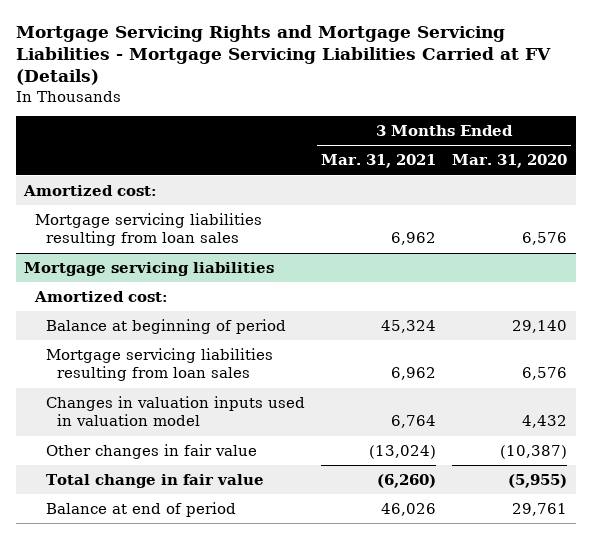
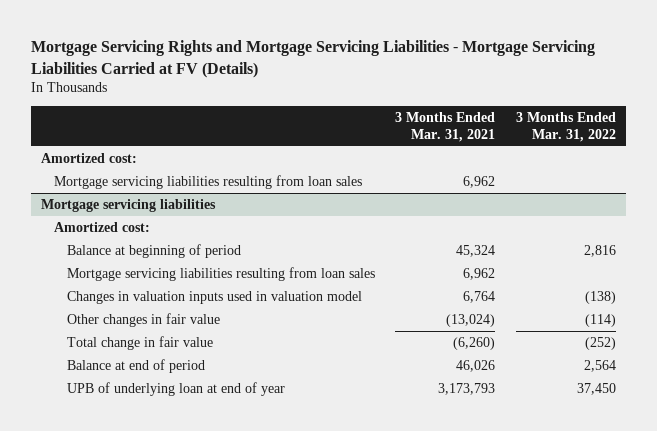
- | 3 Months Ended Mar. 31, 2021 | 3 Months Ended Mar. 31, 2020
+ | 3 Months Ended Mar. 31, 2021 | 3 Months Ended Mar. 31, 2022
@ Mortgage servicing liabilities
+ UPB of underlying loan at end of year | 3,173,793 | 37,450

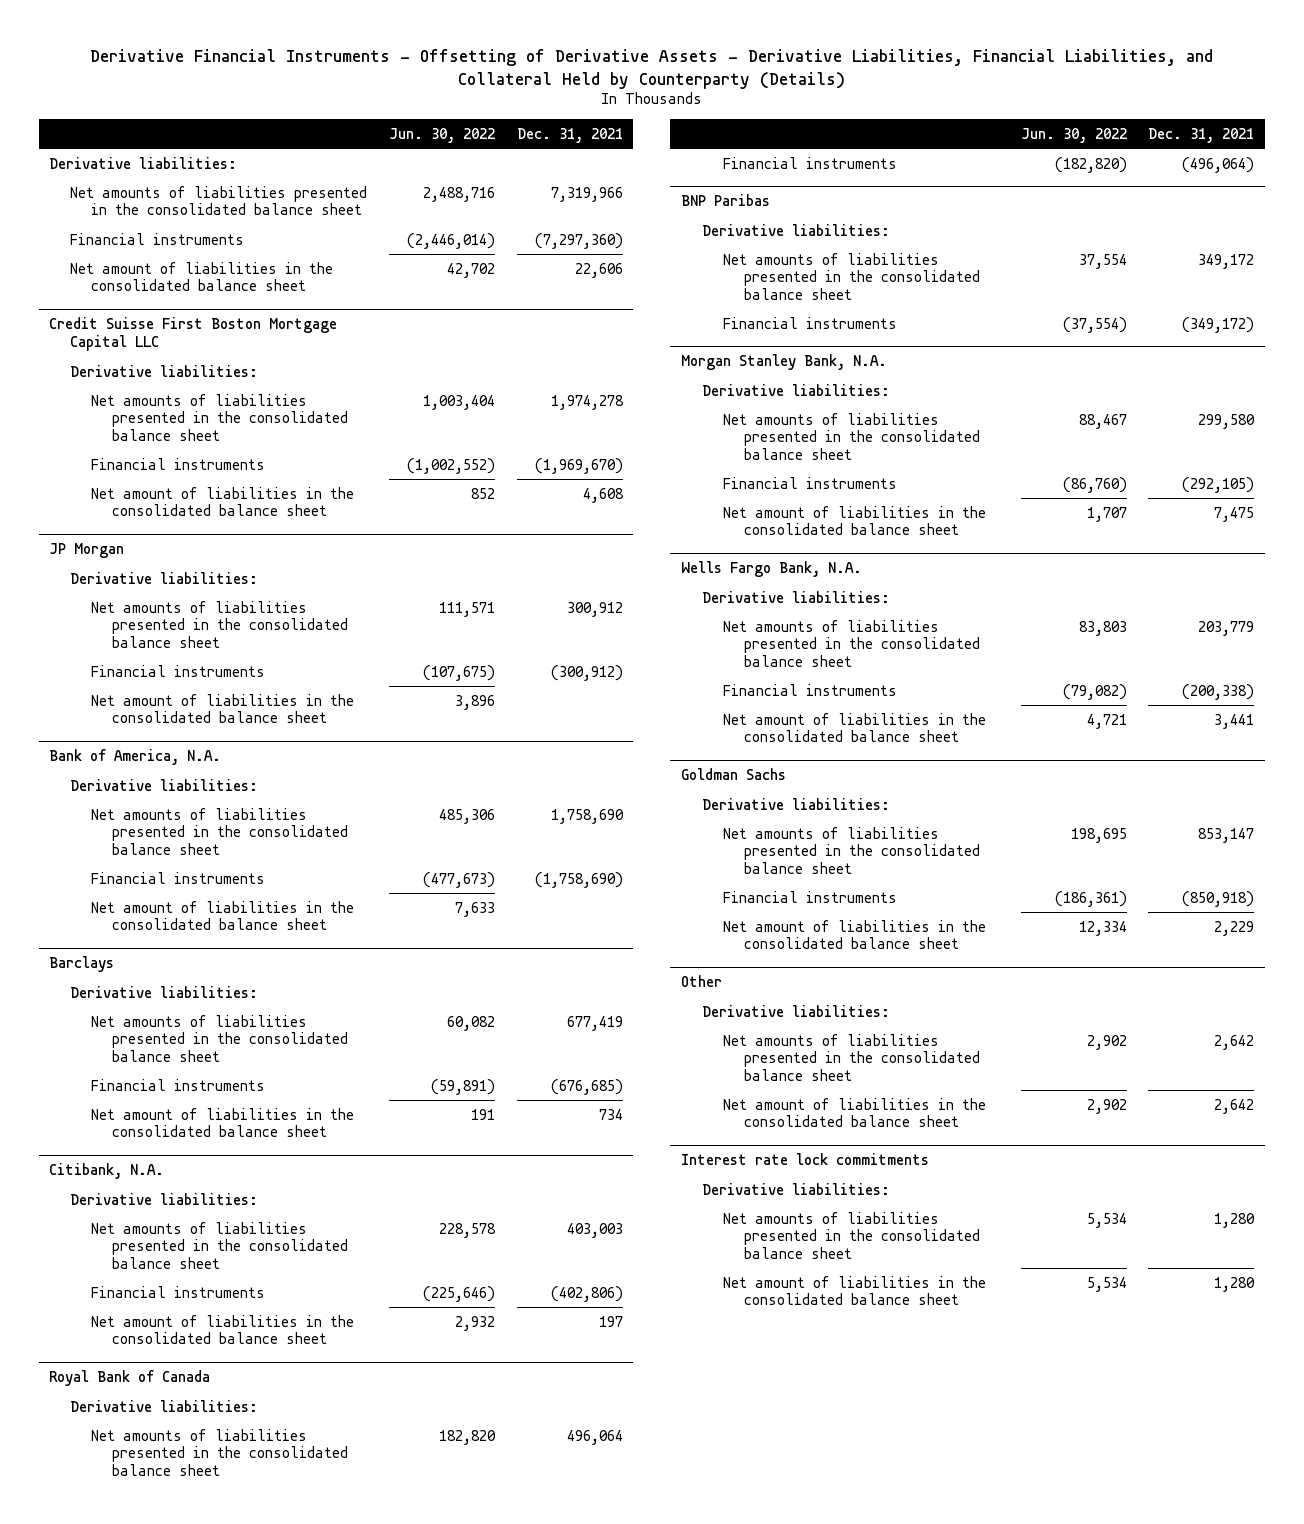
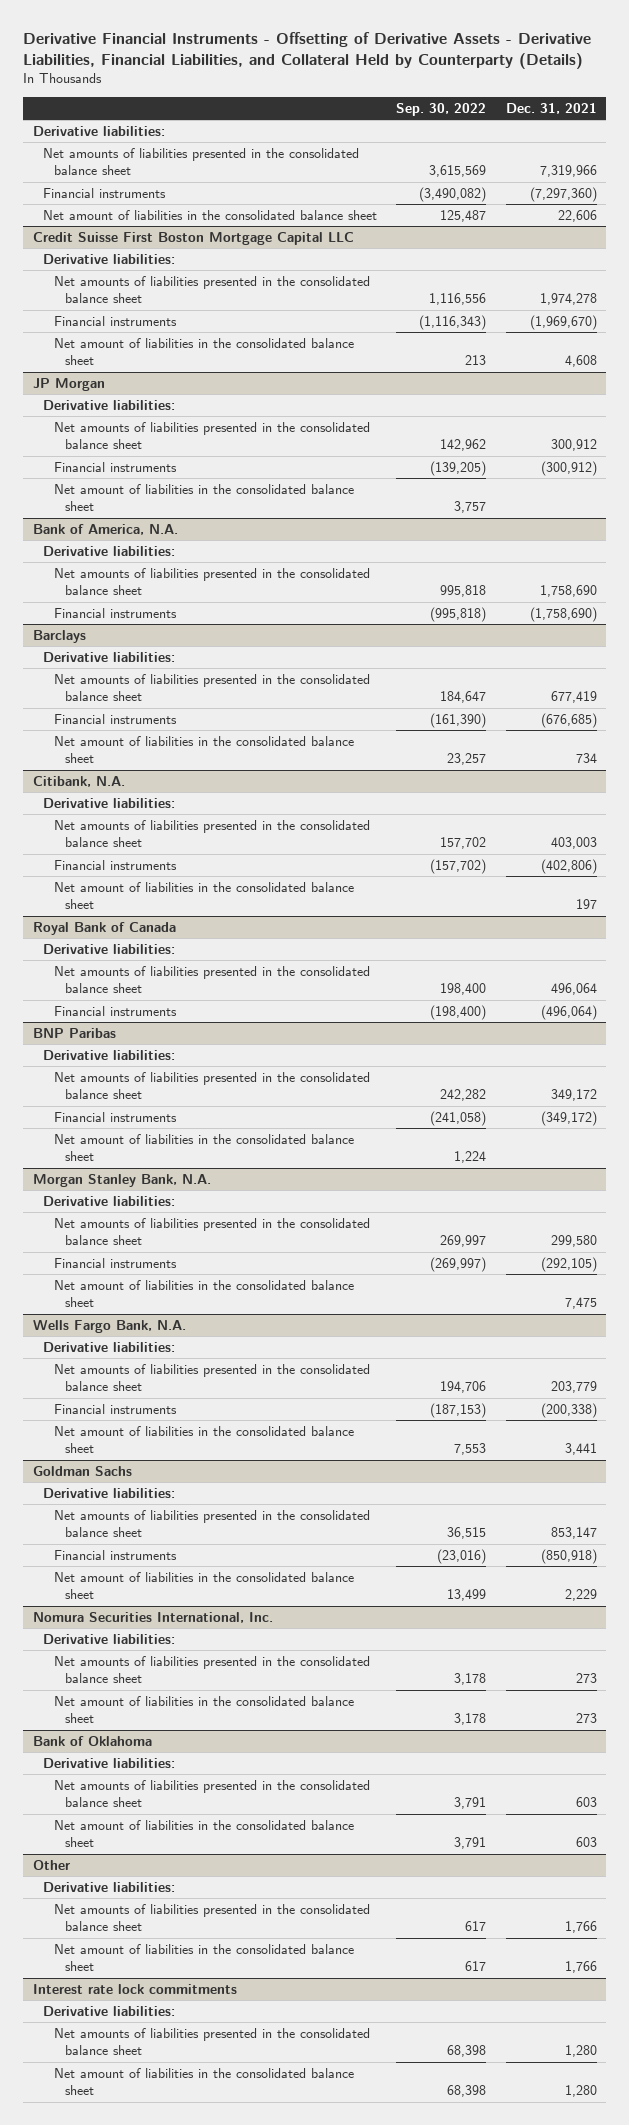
- | Jun. 30, 2022 | Dec. 31, 2021
+ | Sep. 30, 2022 | Dec. 31, 2021
@ Bank of America, N.A.
- Net amount of liabilities in the consolidated balance sheet | 7,633 |
@ BNP Paribas
+ Net amount of liabilities in the consolidated balance sheet | 1,224 |
+ Nomura Securities International, Inc.
+ Derivative liabilities:
+ Net amounts of liabilities presented in the consolidated balance sheet | 3,178 | 273
+ Net amount of liabilities in the consolidated balance sheet | 3,178 | 273
+ Bank of Oklahoma
+ Derivative liabilities:
+ Net amounts of liabilities presented in the consolidated balance sheet | 3,791 | 603
+ Net amount of liabilities in the consolidated balance sheet | 3,791 | 603
@ Other
- Net amounts of liabilities presented in the consolidated balance sheet | 2,902 | 2,642
- Net amount of liabilities in the consolidated balance sheet | 2,902 | 2,642
+ Net amounts of liabilities presented in the consolidated balance sheet | 617 | 1,766
+ Net amount of liabilities in the consolidated balance sheet | 617 | 1,766

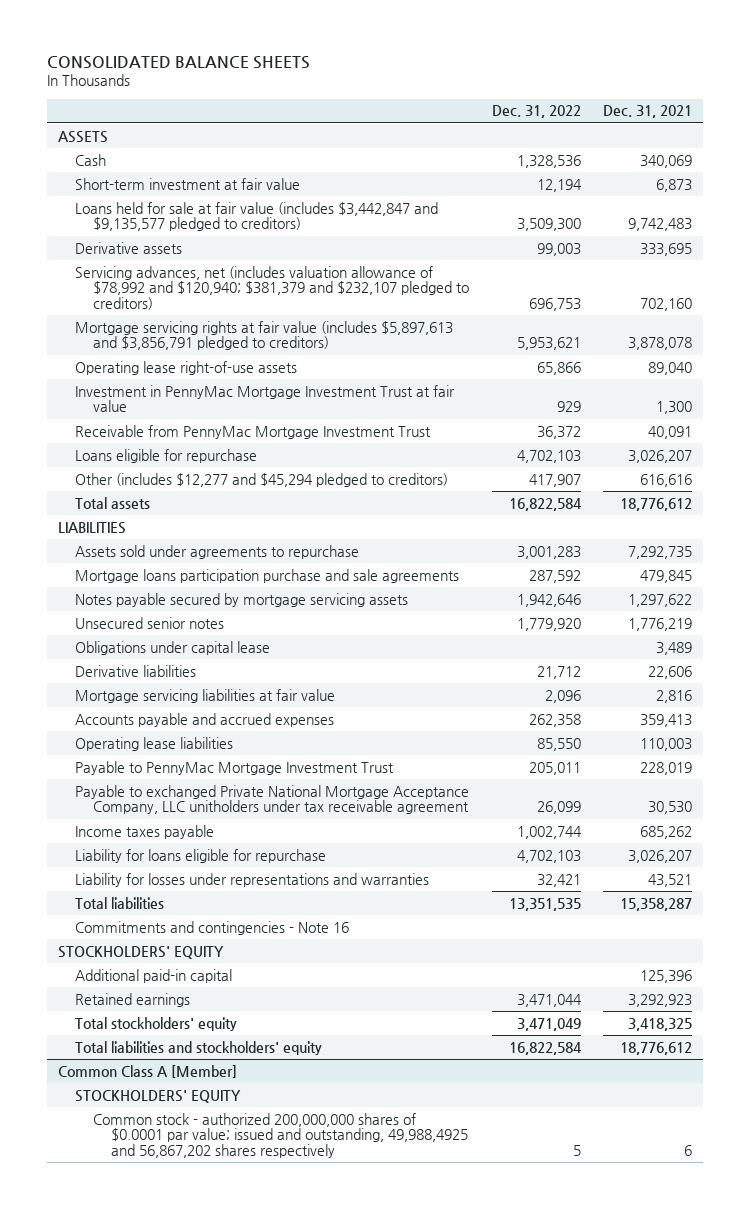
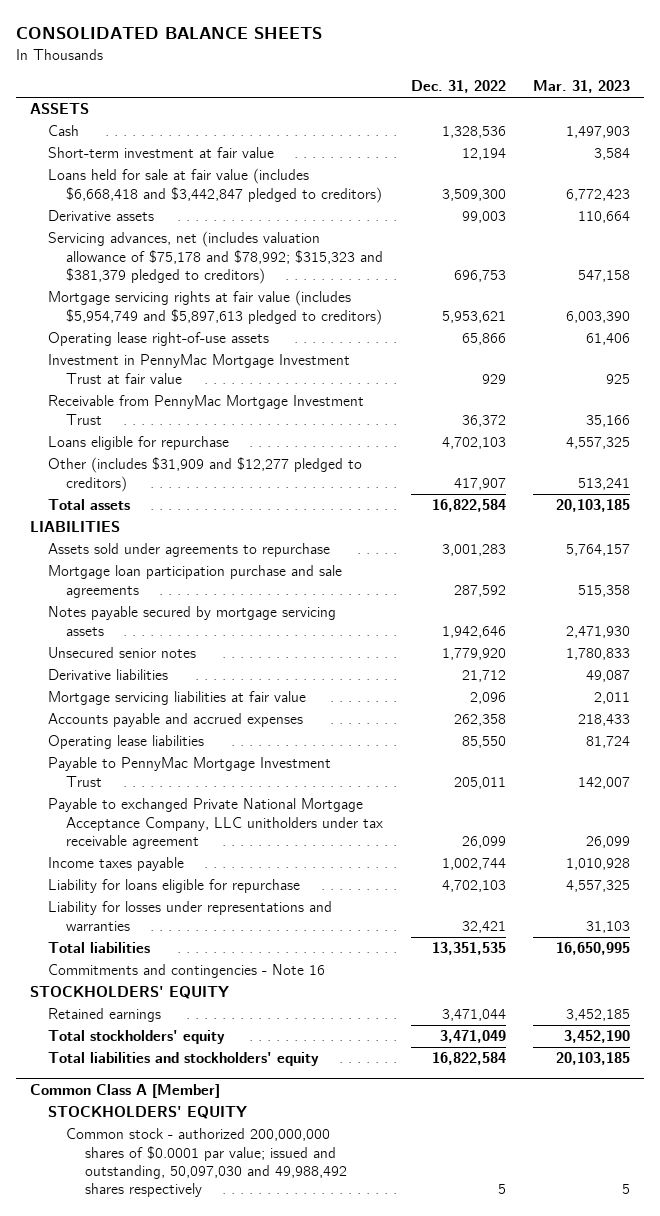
- | Dec. 31, 2022 | Dec. 31, 2021
+ | Dec. 31, 2022 | Mar. 31, 2023
- Loans held for sale at fair value (includes $3,442,847 and $9,135,577 pledged to creditors) | 3,509,300 | 9,742,483
+ Loans held for sale at fair value (includes $6,668,418 and $3,442,847 pledged to creditors) | 3,509,300 | 6,772,423
- Servicing advances, net (includes valuation allowance of $78,992 and $120,940; $381,379 and $232,107 pledged to creditors) | 696,753 | 702,160
- Mortgage servicing rights at fair value (includes $5,897,613 and $3,856,791 pledged to creditors) | 5,953,621 | 3,878,078
+ Servicing advances, net (includes valuation allowance of $75,178 and $78,992; $315,323 and $381,379 pledged to creditors) | 696,753 | 547,158
+ Mortgage servicing rights at fair value (includes $5,954,749 and $5,897,613 pledged to creditors) | 5,953,621 | 6,003,390
- Other (includes $12,277 and $45,294 pledged to creditors) | 417,907 | 616,616
+ Other (includes $31,909 and $12,277 pledged to creditors) | 417,907 | 513,241
- Mortgage loans participation purchase and sale agreements | 287,592 | 479,845
+ Mortgage loan participation purchase and sale agreements | 287,592 | 515,358
- Obligations under capital lease | | 3,489
- Additional paid-in capital | | 125,396
@ Common Class A [Member]
- Common stock - authorized 200,000,000 shares of $0.0001 par value; issued and outstanding, 49,988,4925 and 56,867,202 shares respectively | 5 | 6
+ Common stock - authorized 200,000,000 shares of $0.0001 par value; issued and outstanding, 50,097,030 and 49,988,492 shares respectively | 5 | 5

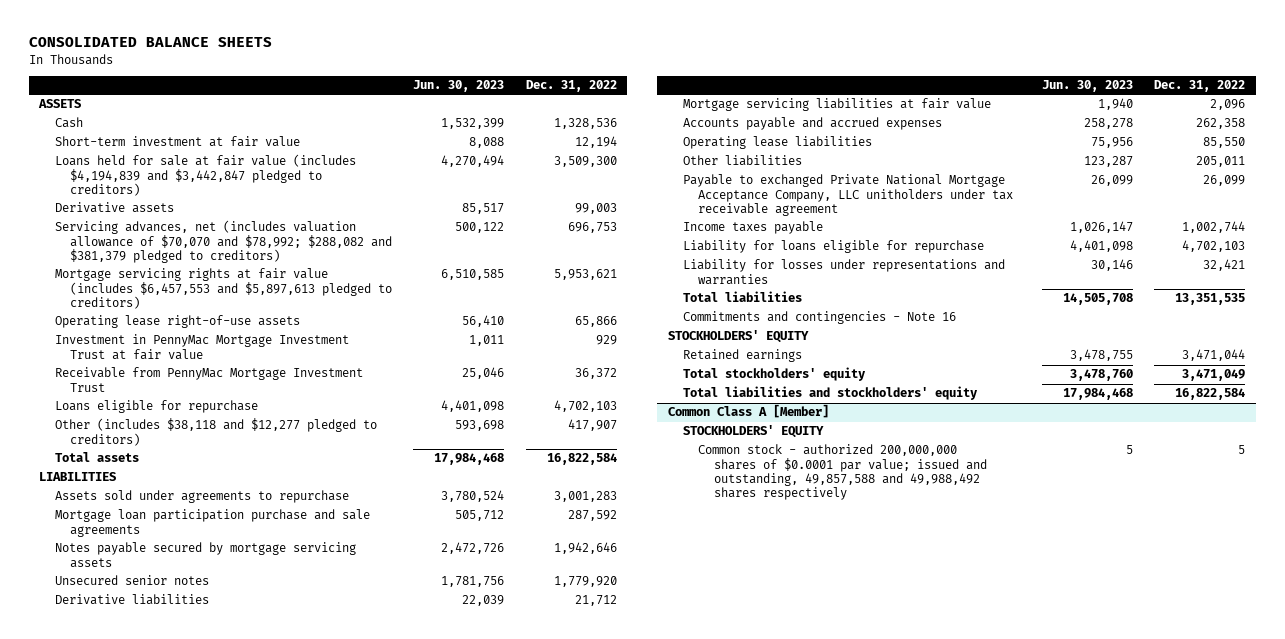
- | Dec. 31, 2022 | Mar. 31, 2023
+ | Jun. 30, 2023 | Dec. 31, 2022
- Loans held for sale at fair value (includes $6,668,418 and $3,442,847 pledged to creditors) | 3,509,300 | 6,772,423
+ Loans held for sale at fair value (includes $4,194,839 and $3,442,847 pledged to creditors) | 4,270,494 | 3,509,300
- Servicing advances, net (includes valuation allowance of $75,178 and $78,992; $315,323 and $381,379 pledged to creditors) | 696,753 | 547,158
- Mortgage servicing rights at fair value (includes $5,954,749 and $5,897,613 pledged to creditors) | 5,953,621 | 6,003,390
+ Servicing advances, net (includes valuation allowance of $70,070 and $78,992; $288,082 and $381,379 pledged to creditors) | 500,122 | 696,753
+ Mortgage servicing rights at fair value (includes $6,457,553 and $5,897,613 pledged to creditors) | 6,510,585 | 5,953,621
- Other (includes $31,909 and $12,277 pledged to creditors) | 417,907 | 513,241
+ Other (includes $38,118 and $12,277 pledged to creditors) | 593,698 | 417,907
- Payable to PennyMac Mortgage Investment Trust | 205,011 | 142,007
+ Other liabilities | 123,287 | 205,011
@ Common Class A [Member]
- Common stock - authorized 200,000,000 shares of $0.0001 par value; issued and outstanding, 50,097,030 and 49,988,492 shares respectively | 5 | 5
+ Common stock - authorized 200,000,000 shares of $0.0001 par value; issued and outstanding, 49,857,588 and 49,988,492 shares respectively | 5 | 5

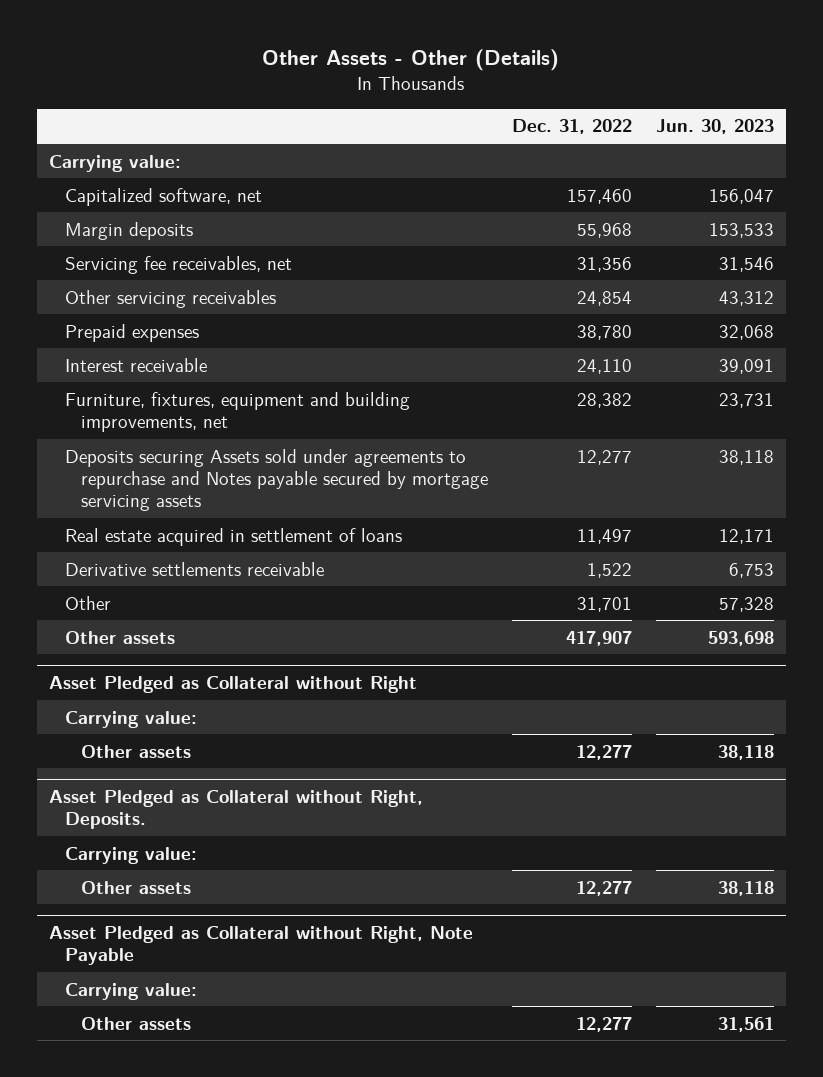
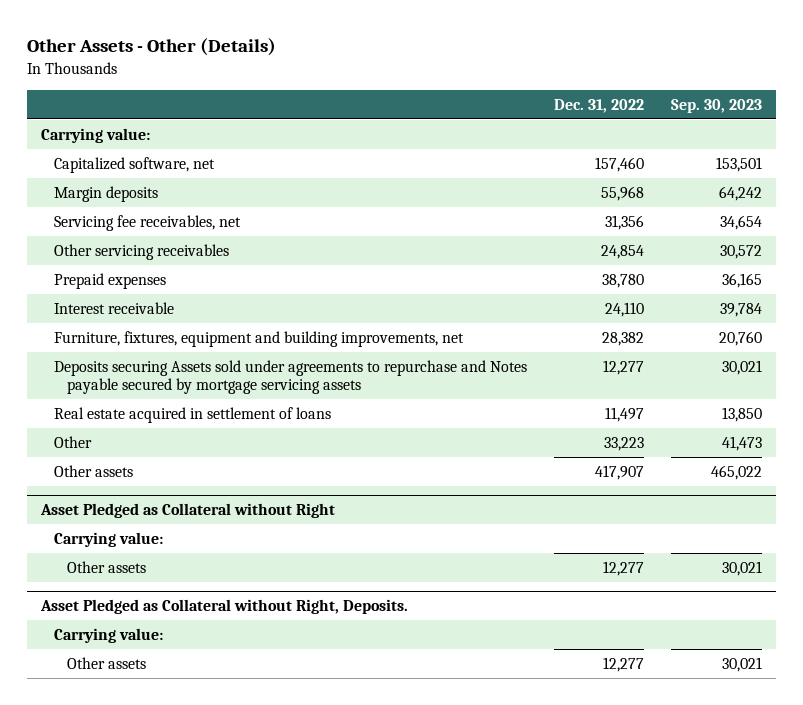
- | Dec. 31, 2022 | Jun. 30, 2023
+ | Dec. 31, 2022 | Sep. 30, 2023
- Derivative settlements receivable | 1,522 | 6,753
- Other | 31,701 | 57,328
+ Other | 33,223 | 41,473
- Asset Pledged as Collateral without Right, Note Payable
- Carrying value:
- Other assets | 12,277 | 31,561

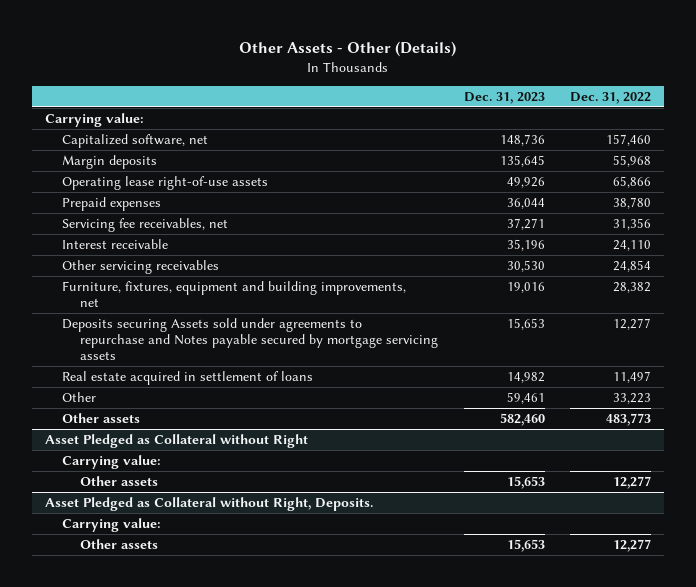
- | Dec. 31, 2022 | Sep. 30, 2023
+ | Dec. 31, 2023 | Dec. 31, 2022
+ Operating lease right-of-use assets | 49,926 | 65,866
moved down: Servicing fee receivables, net | 37,271 | 31,356
moved down: Other servicing receivables | 30,530 | 24,854
- Other assets | 417,907 | 465,022
+ Other assets | 582,460 | 483,773

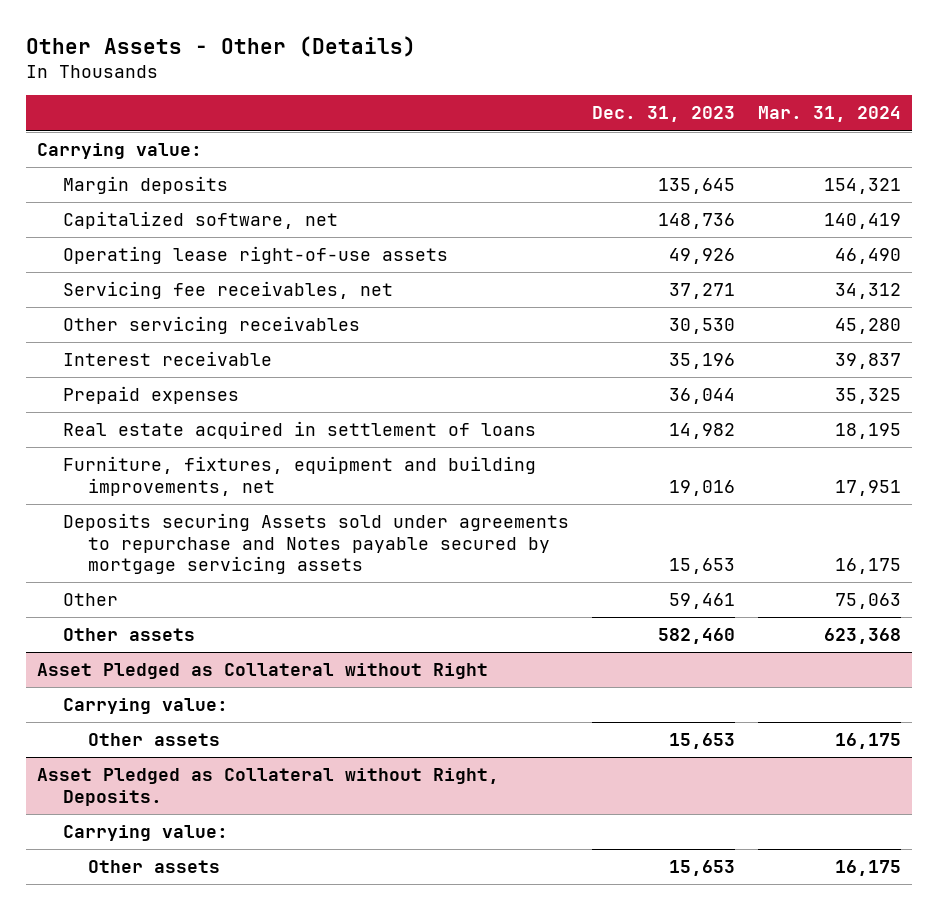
- | Dec. 31, 2023 | Dec. 31, 2022
+ | Dec. 31, 2023 | Mar. 31, 2024
moved down: Capitalized software, net | 148,736 | 140,419
moved down: Interest receivable | 35,196 | 39,837
moved down: Prepaid expenses | 36,044 | 35,325
moved up: Real estate acquired in settlement of loans | 14,982 | 18,195

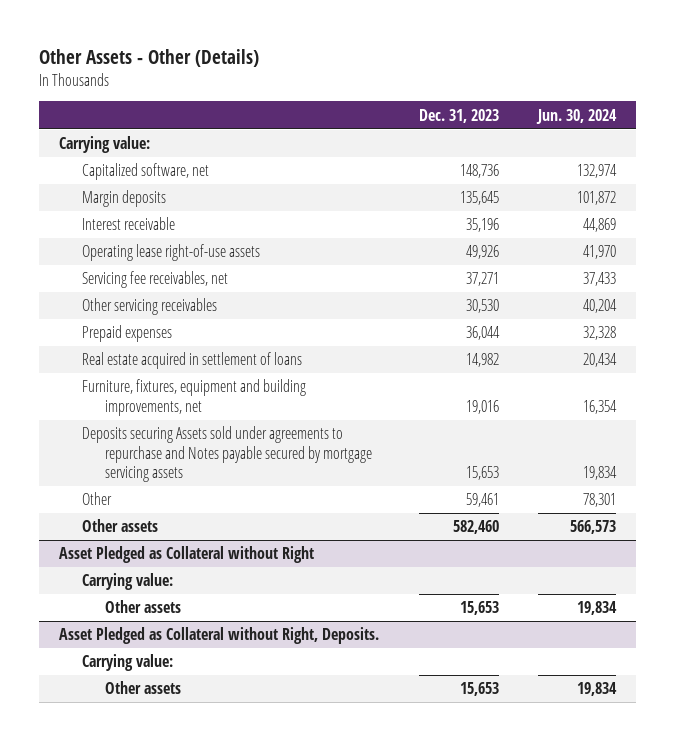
- | Dec. 31, 2023 | Mar. 31, 2024
+ | Dec. 31, 2023 | Jun. 30, 2024
moved down: Margin deposits | 135,645 | 101,872
moved up: Interest receivable | 35,196 | 44,869

